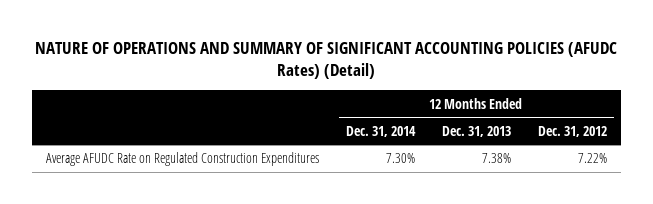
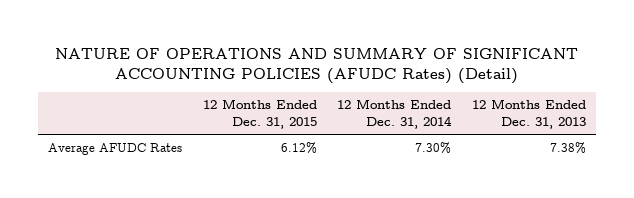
- | 12 Months Ended Dec. 31, 2014 | 12 Months Ended Dec. 31, 2013 | 12 Months Ended Dec. 31, 2012
+ | 12 Months Ended Dec. 31, 2015 | 12 Months Ended Dec. 31, 2014 | 12 Months Ended Dec. 31, 2013
- Average AFUDC Rate on Regulated Construction Expenditures | 7.30% | 7.38% | 7.22%
+ Average AFUDC Rates | 6.12% | 7.30% | 7.38%

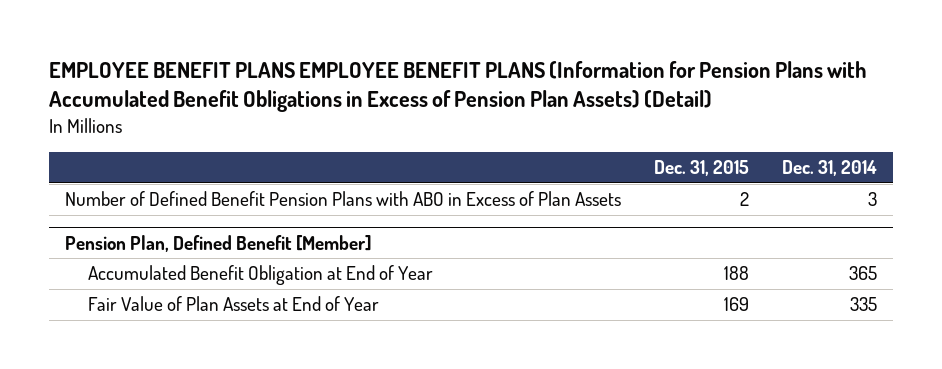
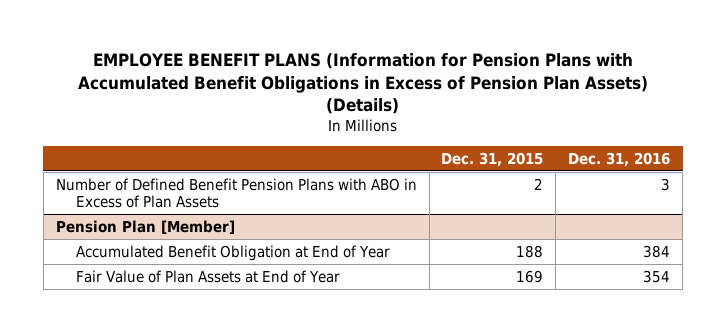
- EMPLOYEE BENEFIT PLANS EMPLOYEE BENEFIT PLANS (Information for Pension Plans with Accumulated Benefit Obligations in Excess of Pension Plan Assets) (Detail)
+ EMPLOYEE BENEFIT PLANS (Information for Pension Plans with Accumulated Benefit Obligations in Excess of Pension Plan Assets) (Details)
- | Dec. 31, 2015 | Dec. 31, 2014
+ | Dec. 31, 2015 | Dec. 31, 2016
- Pension Plan, Defined Benefit [Member]
+ Pension Plan [Member]

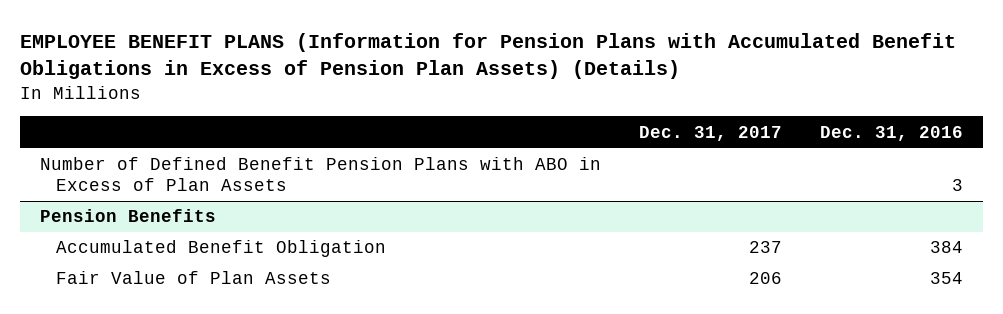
- | Dec. 31, 2015 | Dec. 31, 2016
+ | Dec. 31, 2017 | Dec. 31, 2016
- Pension Plan [Member]
- Accumulated Benefit Obligation at End of Year | 188 | 384
- Fair Value of Plan Assets at End of Year | 169 | 354
+ Pension Benefits
+ Accumulated Benefit Obligation | 237 | 384
+ Fair Value of Plan Assets | 206 | 354

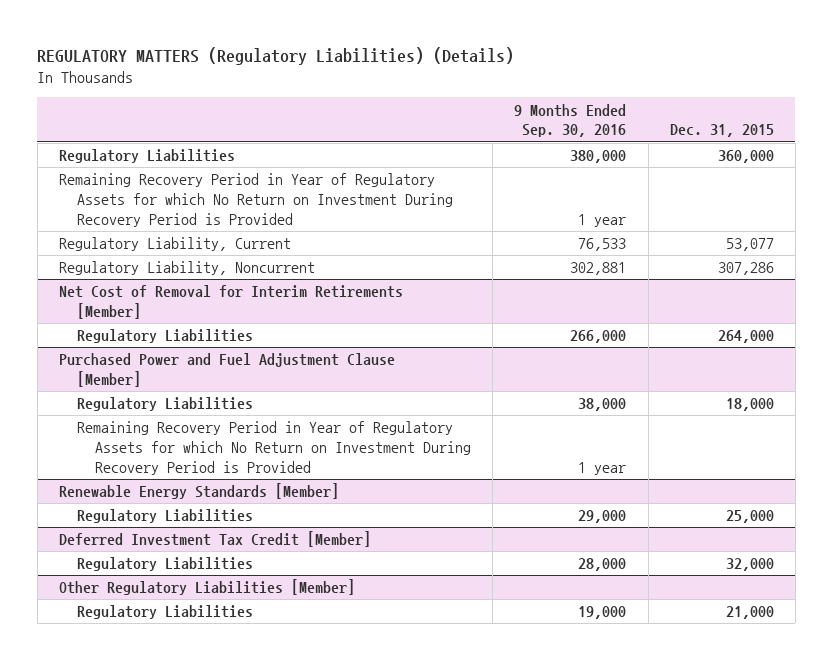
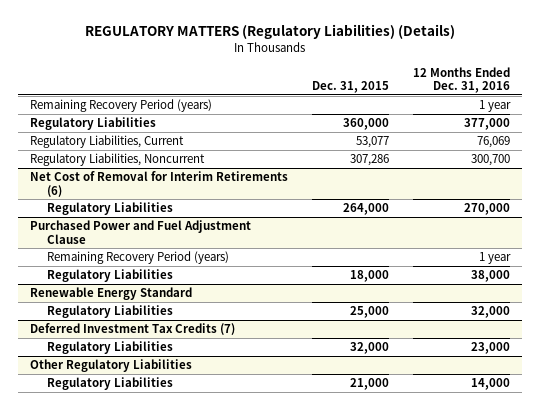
- | 9 Months Ended Sep. 30, 2016 | Dec. 31, 2015
+ | Dec. 31, 2015 | 12 Months Ended Dec. 31, 2016
+ Remaining Recovery Period (years) | | 1 year
- Remaining Recovery Period in Year of Regulatory Assets for which No Return on Investment During Recovery Period is Provided | 1 year |
- Regulatory Liability, Current | 76,533 | 53,077
- Regulatory Liability, Noncurrent | 302,881 | 307,286
- Net Cost of Removal for Interim Retirements [Member]
+ Regulatory Liabilities, Current | 53,077 | 76,069
+ Regulatory Liabilities, Noncurrent | 307,286 | 300,700
+ Net Cost of Removal for Interim Retirements (6)
- Purchased Power and Fuel Adjustment Clause [Member]
+ Purchased Power and Fuel Adjustment Clause
+ Remaining Recovery Period (years) | | 1 year
- Remaining Recovery Period in Year of Regulatory Assets for which No Return on Investment During Recovery Period is Provided | 1 year |
- Renewable Energy Standards [Member]
+ Renewable Energy Standard
- Deferred Investment Tax Credit [Member]
+ Deferred Investment Tax Credits (7)
- Other Regulatory Liabilities [Member]
+ Other Regulatory Liabilities

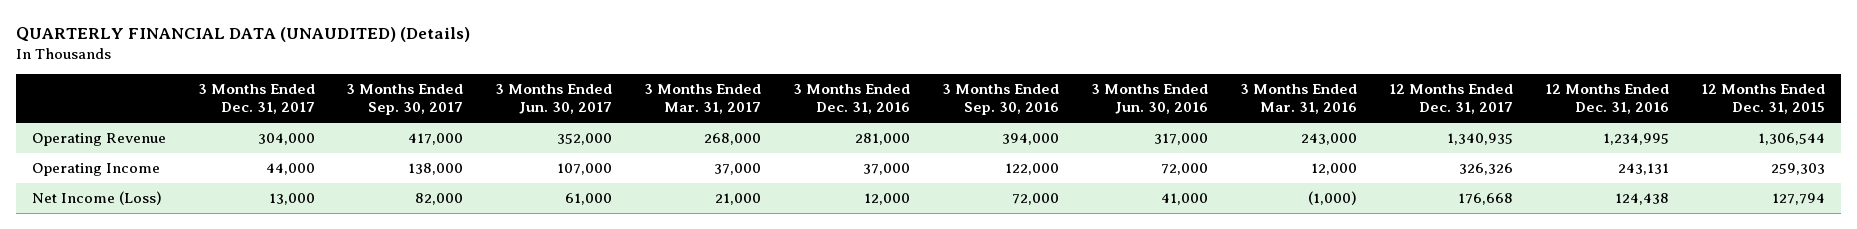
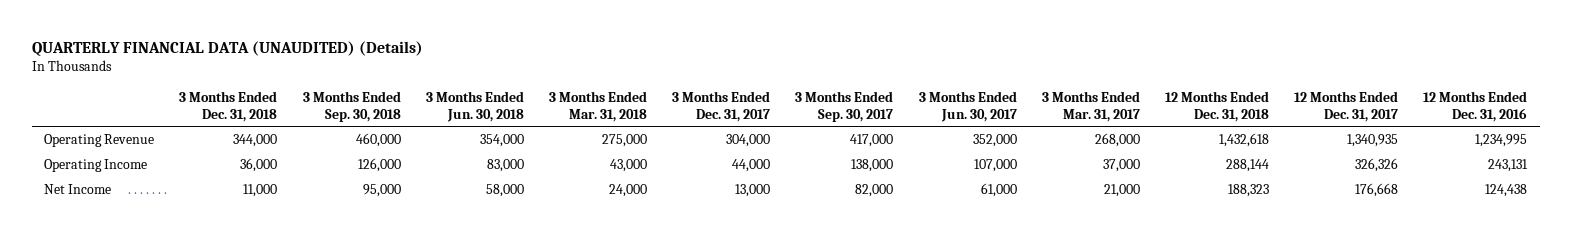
- | 3 Months Ended Dec. 31, 2017 | 3 Months Ended Sep. 30, 2017 | 3 Months Ended Jun. 30, 2017 | 3 Months Ended Mar. 31, 2017 | 3 Months Ended Dec. 31, 2016 | 3 Months Ended Sep. 30, 2016 | 3 Months Ended Jun. 30, 2016 | 3 Months Ended Mar. 31, 2016 | 12 Months Ended Dec. 31, 2017 | 12 Months Ended Dec. 31, 2016 | 12 Months Ended Dec. 31, 2015
+ | 3 Months Ended Dec. 31, 2018 | 3 Months Ended Sep. 30, 2018 | 3 Months Ended Jun. 30, 2018 | 3 Months Ended Mar. 31, 2018 | 3 Months Ended Dec. 31, 2017 | 3 Months Ended Sep. 30, 2017 | 3 Months Ended Jun. 30, 2017 | 3 Months Ended Mar. 31, 2017 | 12 Months Ended Dec. 31, 2018 | 12 Months Ended Dec. 31, 2017 | 12 Months Ended Dec. 31, 2016
- Net Income (Loss) | 13,000 | 82,000 | 61,000 | 21,000 | 12,000 | 72,000 | 41,000 | (1,000) | 176,668 | 124,438 | 127,794
+ Net Income | 11,000 | 95,000 | 58,000 | 24,000 | 13,000 | 82,000 | 61,000 | 21,000 | 188,323 | 176,668 | 124,438

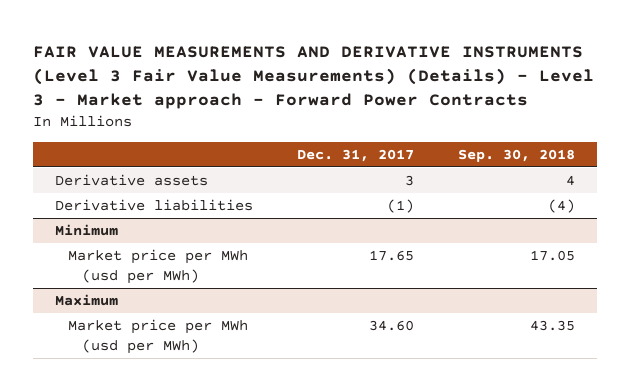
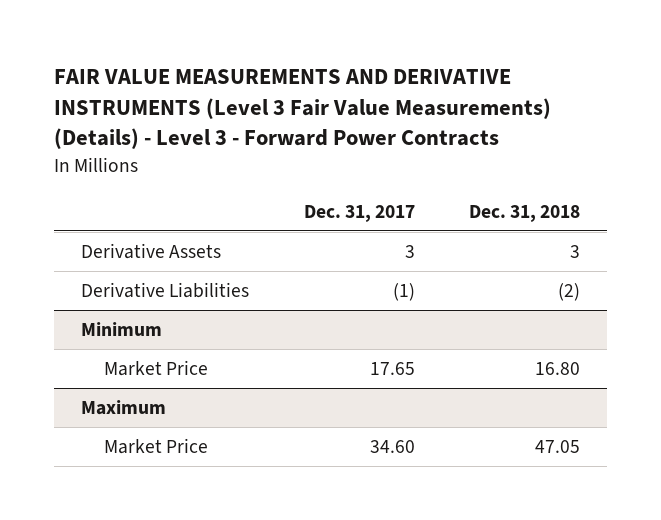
- FAIR VALUE MEASUREMENTS AND DERIVATIVE INSTRUMENTS (Level 3 Fair Value Measurements) (Details) - Level 3 - Market approach - Forward Power Contracts
+ FAIR VALUE MEASUREMENTS AND DERIVATIVE INSTRUMENTS (Level 3 Fair Value Measurements) (Details) - Level 3 - Forward Power Contracts
- | Dec. 31, 2017 | Sep. 30, 2018
+ | Dec. 31, 2017 | Dec. 31, 2018
- Derivative assets | 3 | 4
- Derivative liabilities | (1) | (4)
+ Derivative Assets | 3 | 3
+ Derivative Liabilities | (1) | (2)
@ Minimum
- Market price per MWh (usd per MWh) | 17.65 | 17.05
+ Market Price | 17.65 | 16.80
@ Maximum
- Market price per MWh (usd per MWh) | 34.60 | 43.35
+ Market Price | 34.60 | 47.05

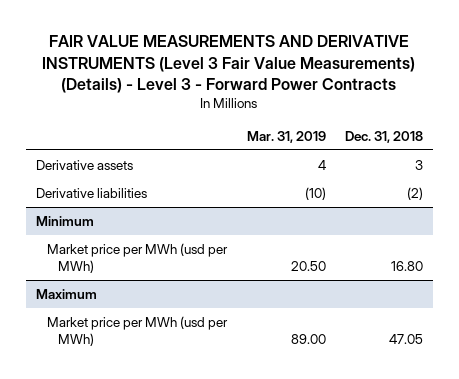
- | Dec. 31, 2017 | Dec. 31, 2018
+ | Mar. 31, 2019 | Dec. 31, 2018
- Derivative Assets | 3 | 3
- Derivative Liabilities | (1) | (2)
+ Derivative assets | 4 | 3
+ Derivative liabilities | (10) | (2)
@ Minimum
- Market Price | 17.65 | 16.80
+ Market price per MWh (usd per MWh) | 20.50 | 16.80
@ Maximum
- Market Price | 34.60 | 47.05
+ Market price per MWh (usd per MWh) | 89.00 | 47.05

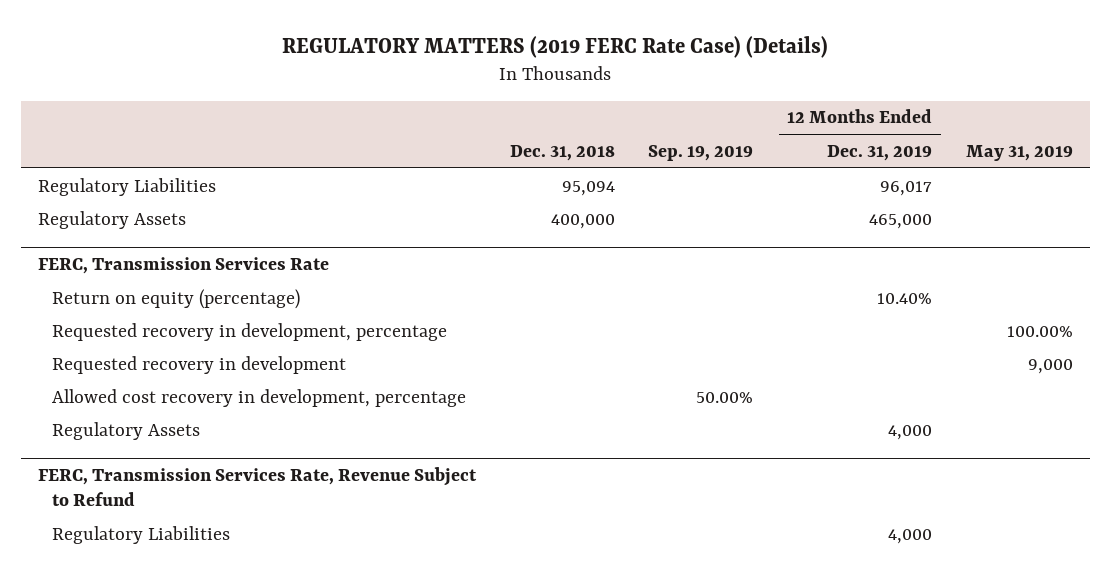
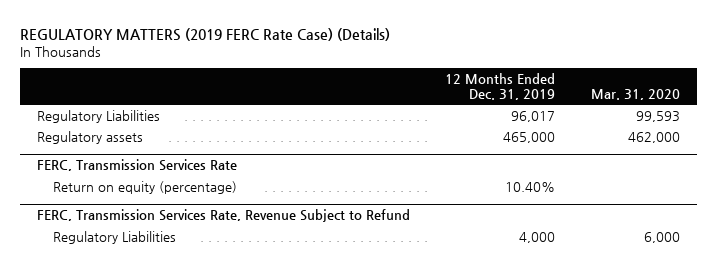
- | Dec. 31, 2018 | Sep. 19, 2019 | 12 Months Ended Dec. 31, 2019 | May 31, 2019
+ | 12 Months Ended Dec. 31, 2019 | Mar. 31, 2020
- Regulatory Assets | 400,000 | | 465,000 |
+ Regulatory assets | 465,000 | 462,000
@ FERC, Transmission Services Rate
- Requested recovery in development, percentage | | | | 100.00%
- Requested recovery in development | | | | 9,000
- Allowed cost recovery in development, percentage | | 50.00% | |
- Regulatory Assets | | | 4,000 |

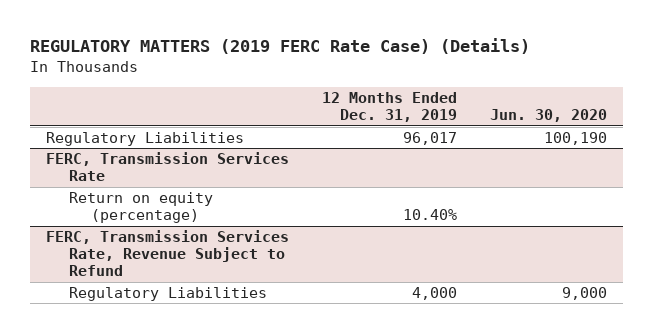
- | 12 Months Ended Dec. 31, 2019 | Mar. 31, 2020
+ | 12 Months Ended Dec. 31, 2019 | Jun. 30, 2020
- Regulatory assets | 465,000 | 462,000

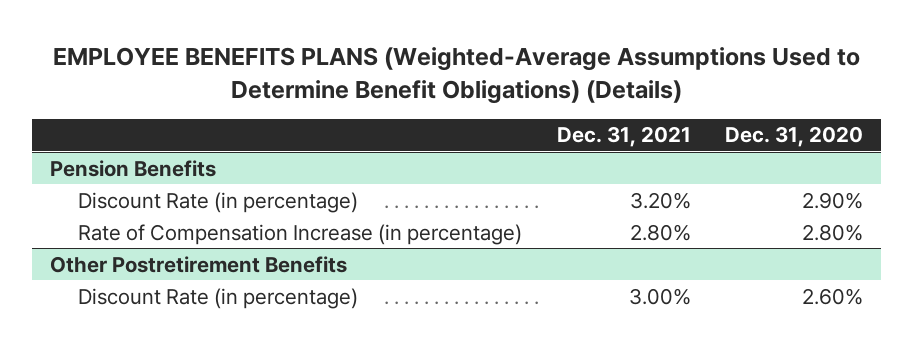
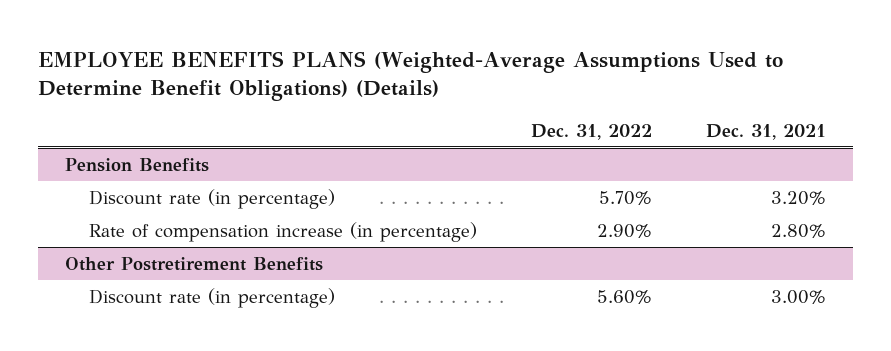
- | Dec. 31, 2021 | Dec. 31, 2020
+ | Dec. 31, 2022 | Dec. 31, 2021
@ Pension Benefits
- Discount Rate (in percentage) | 3.20% | 2.90%
- Rate of Compensation Increase (in percentage) | 2.80% | 2.80%
+ Discount rate (in percentage) | 5.70% | 3.20%
+ Rate of compensation increase (in percentage) | 2.90% | 2.80%
@ Other Postretirement Benefits
- Discount Rate (in percentage) | 3.00% | 2.60%
+ Discount rate (in percentage) | 5.60% | 3.00%

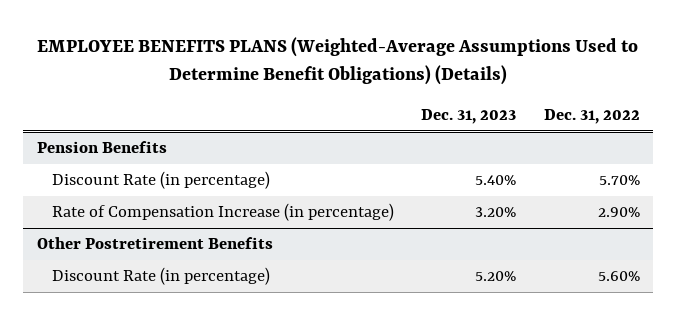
- | Dec. 31, 2022 | Dec. 31, 2021
+ | Dec. 31, 2023 | Dec. 31, 2022
@ Pension Benefits
- Discount rate (in percentage) | 5.70% | 3.20%
- Rate of compensation increase (in percentage) | 2.90% | 2.80%
+ Discount Rate (in percentage) | 5.40% | 5.70%
+ Rate of Compensation Increase (in percentage) | 3.20% | 2.90%
@ Other Postretirement Benefits
- Discount rate (in percentage) | 5.60% | 3.00%
+ Discount Rate (in percentage) | 5.20% | 5.60%

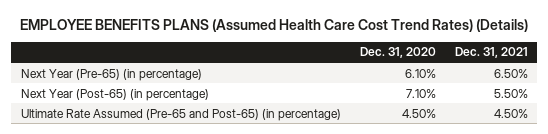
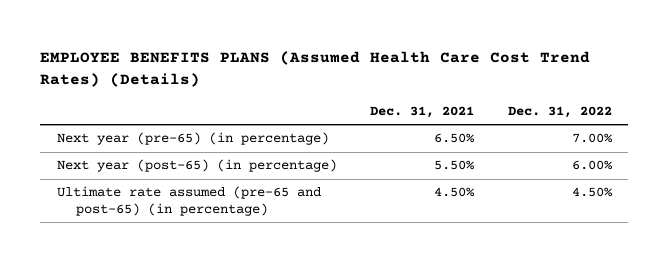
- | Dec. 31, 2020 | Dec. 31, 2021
+ | Dec. 31, 2021 | Dec. 31, 2022
- Next Year (Pre-65) (in percentage) | 6.10% | 6.50%
- Next Year (Post-65) (in percentage) | 7.10% | 5.50%
- Ultimate Rate Assumed (Pre-65 and Post-65) (in percentage) | 4.50% | 4.50%
+ Next year (pre-65) (in percentage) | 6.50% | 7.00%
+ Next year (post-65) (in percentage) | 5.50% | 6.00%
+ Ultimate rate assumed (pre-65 and post-65) (in percentage) | 4.50% | 4.50%

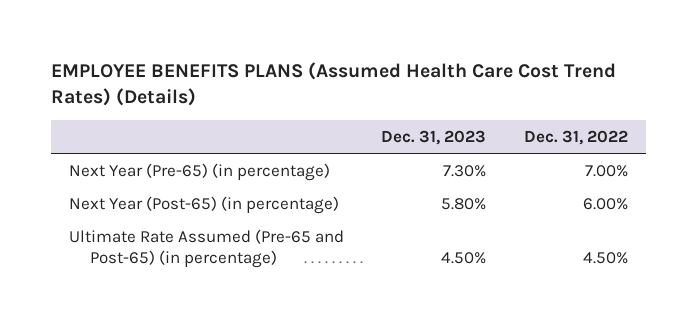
- | Dec. 31, 2021 | Dec. 31, 2022
+ | Dec. 31, 2023 | Dec. 31, 2022
- Next year (pre-65) (in percentage) | 6.50% | 7.00%
- Next year (post-65) (in percentage) | 5.50% | 6.00%
- Ultimate rate assumed (pre-65 and post-65) (in percentage) | 4.50% | 4.50%
+ Next Year (Pre-65) (in percentage) | 7.30% | 7.00%
+ Next Year (Post-65) (in percentage) | 5.80% | 6.00%
+ Ultimate Rate Assumed (Pre-65 and Post-65) (in percentage) | 4.50% | 4.50%

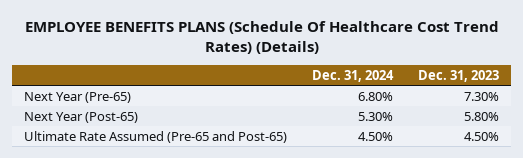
- EMPLOYEE BENEFITS PLANS (Assumed Health Care Cost Trend Rates) (Details)
+ EMPLOYEE BENEFITS PLANS (Schedule Of Healthcare Cost Trend Rates) (Details)
- | Dec. 31, 2023 | Dec. 31, 2022
+ | Dec. 31, 2024 | Dec. 31, 2023
- Next Year (Pre-65) (in percentage) | 7.30% | 7.00%
- Next Year (Post-65) (in percentage) | 5.80% | 6.00%
- Ultimate Rate Assumed (Pre-65 and Post-65) (in percentage) | 4.50% | 4.50%
+ Next Year (Pre-65) | 6.80% | 7.30%
+ Next Year (Post-65) | 5.30% | 5.80%
+ Ultimate Rate Assumed (Pre-65 and Post-65) | 4.50% | 4.50%

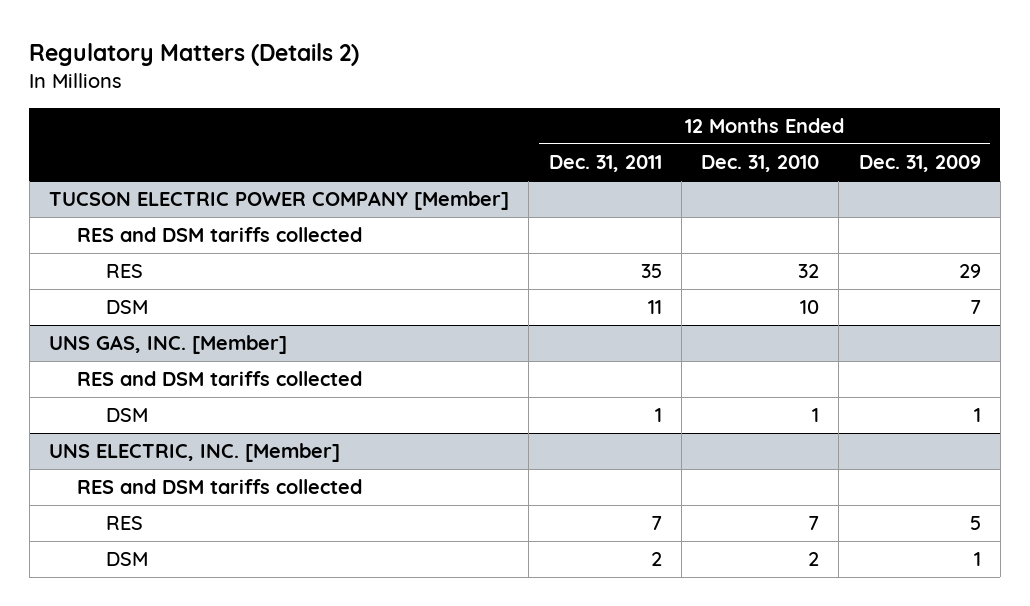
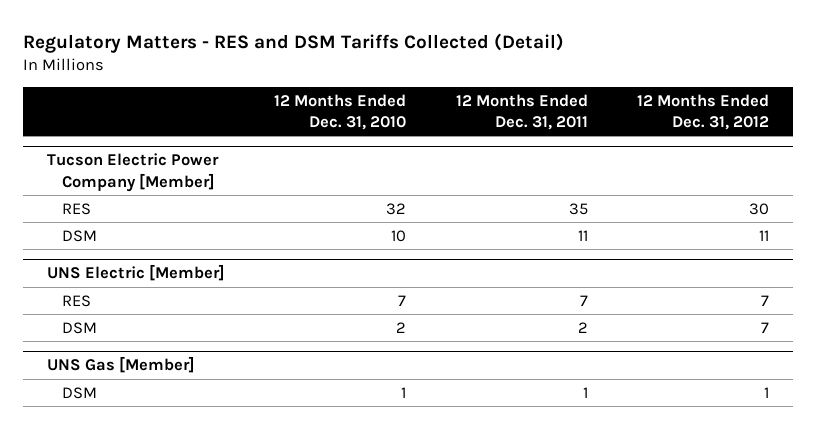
- Regulatory Matters (Details 2)
+ Regulatory Matters - RES and DSM Tariffs Collected (Detail)
- | 12 Months Ended Dec. 31, 2011 | 12 Months Ended Dec. 31, 2010 | 12 Months Ended Dec. 31, 2009
+ | 12 Months Ended Dec. 31, 2010 | 12 Months Ended Dec. 31, 2011 | 12 Months Ended Dec. 31, 2012
- TUCSON ELECTRIC POWER COMPANY [Member]
- RES and DSM tariffs collected
+ Tucson Electric Power Company [Member]
- UNS GAS, INC. [Member]
- RES and DSM tariffs collected
- DSM | 1 | 1 | 1
- UNS ELECTRIC, INC. [Member]
- RES and DSM tariffs collected
+ UNS Electric [Member]
+ UNS Gas [Member]
+ DSM | 1 | 1 | 1

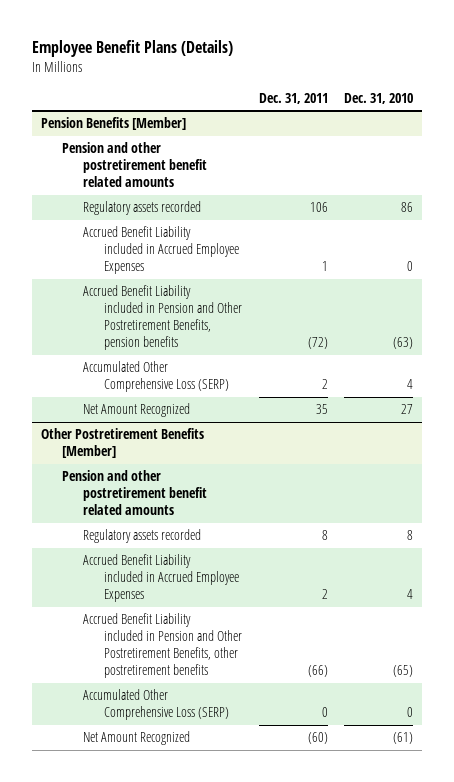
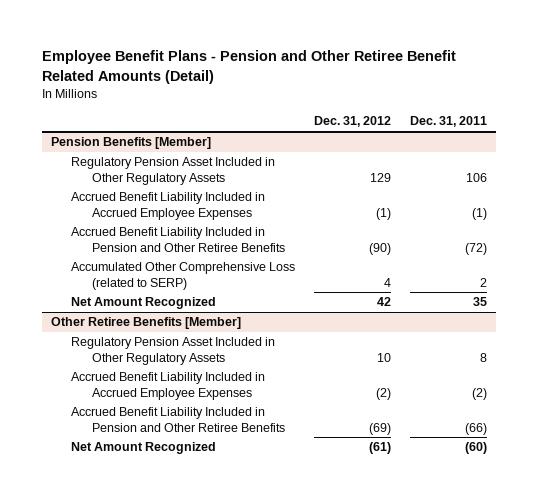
- Employee Benefit Plans (Details)
+ Employee Benefit Plans - Pension and Other Retiree Benefit Related Amounts (Detail)
- | Dec. 31, 2011 | Dec. 31, 2010
+ | Dec. 31, 2012 | Dec. 31, 2011
@ Pension Benefits [Member]
- Pension and other postretirement benefit related amounts
- Regulatory assets recorded | 106 | 86
- Accrued Benefit Liability included in Accrued Employee Expenses | 1 | 0
- Accrued Benefit Liability included in Pension and Other Postretirement Benefits, pension benefits | (72) | (63)
- Accumulated Other Comprehensive Loss (SERP) | 2 | 4
+ Regulatory Pension Asset Included in Other Regulatory Assets | 129 | 106
+ Accrued Benefit Liability Included in Accrued Employee Expenses | (1) | (1)
+ Accrued Benefit Liability Included in Pension and Other Retiree Benefits | (90) | (72)
+ Accumulated Other Comprehensive Loss (related to SERP) | 4 | 2
- Other Postretirement Benefits [Member]
- Pension and other postretirement benefit related amounts
- Regulatory assets recorded | 8 | 8
- Accrued Benefit Liability included in Accrued Employee Expenses | 2 | 4
- Accrued Benefit Liability included in Pension and Other Postretirement Benefits, other postretirement benefits | (66) | (65)
- Accumulated Other Comprehensive Loss (SERP) | 0 | 0
+ Other Retiree Benefits [Member]
+ Regulatory Pension Asset Included in Other Regulatory Assets | 10 | 8
+ Accrued Benefit Liability Included in Accrued Employee Expenses | (2) | (2)
+ Accrued Benefit Liability Included in Pension and Other Retiree Benefits | (69) | (66)

